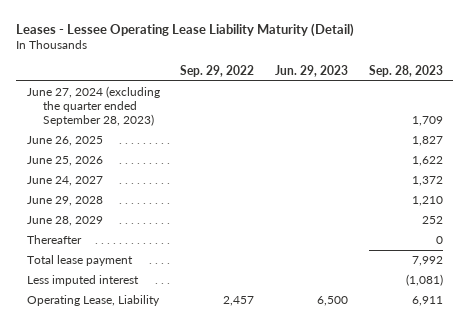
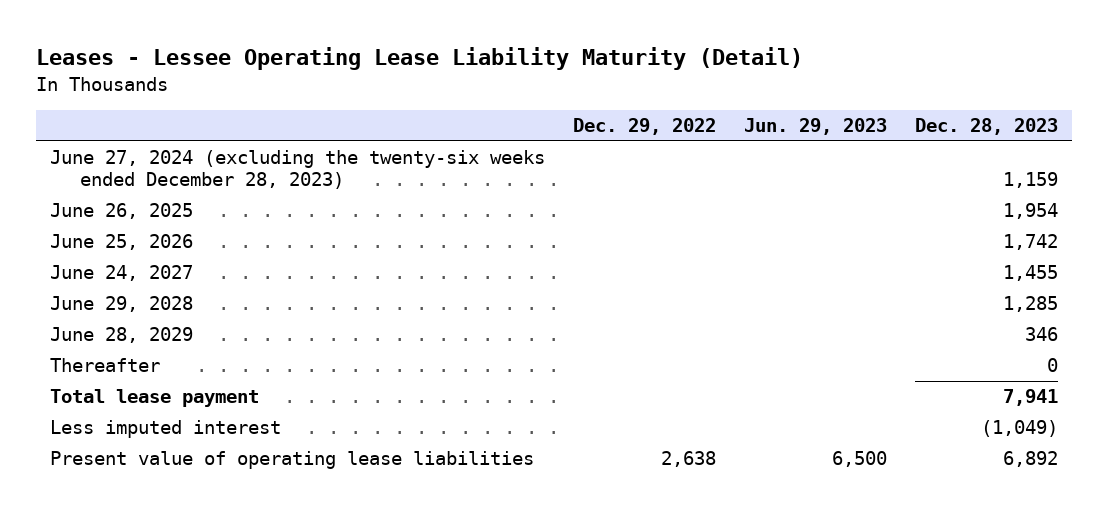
- | Sep. 29, 2022 | Jun. 29, 2023 | Sep. 28, 2023
+ | Dec. 29, 2022 | Jun. 29, 2023 | Dec. 28, 2023
- June 27, 2024 (excluding the quarter ended September 28, 2023) | | | 1,709
+ June 27, 2024 (excluding the twenty-six weeks ended December 28, 2023) | | | 1,159
- Operating Lease, Liability | 2,457 | 6,500 | 6,911
+ Present value of operating lease liabilities | 2,638 | 6,500 | 6,892

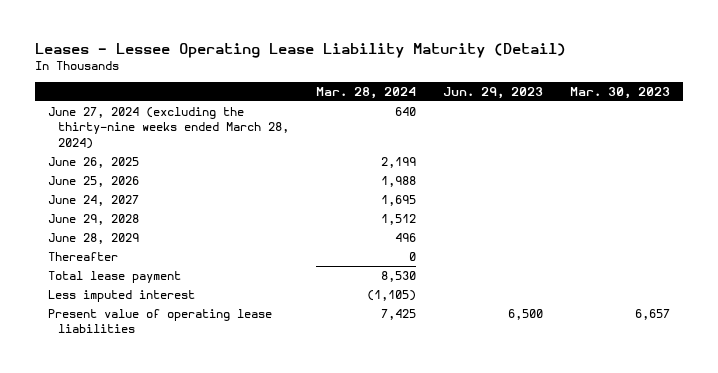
- | Dec. 29, 2022 | Jun. 29, 2023 | Dec. 28, 2023
+ | Mar. 28, 2024 | Jun. 29, 2023 | Mar. 30, 2023
- June 27, 2024 (excluding the twenty-six weeks ended December 28, 2023) | | | 1,159
+ June 27, 2024 (excluding the thirty-nine weeks ended March 28, 2024) | 640 | |

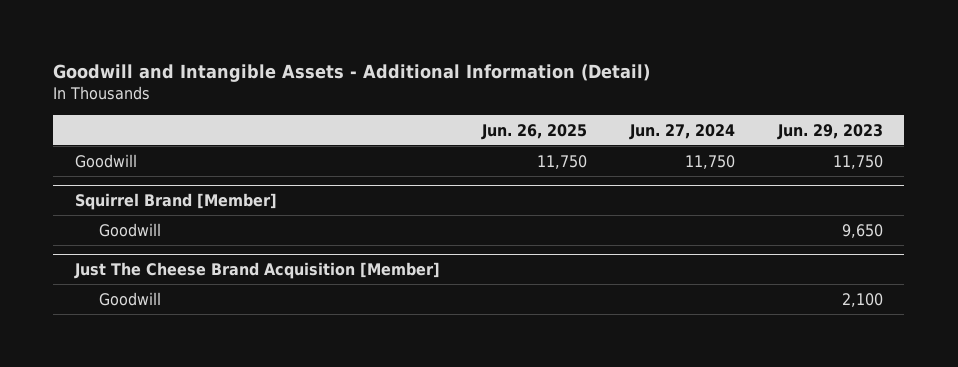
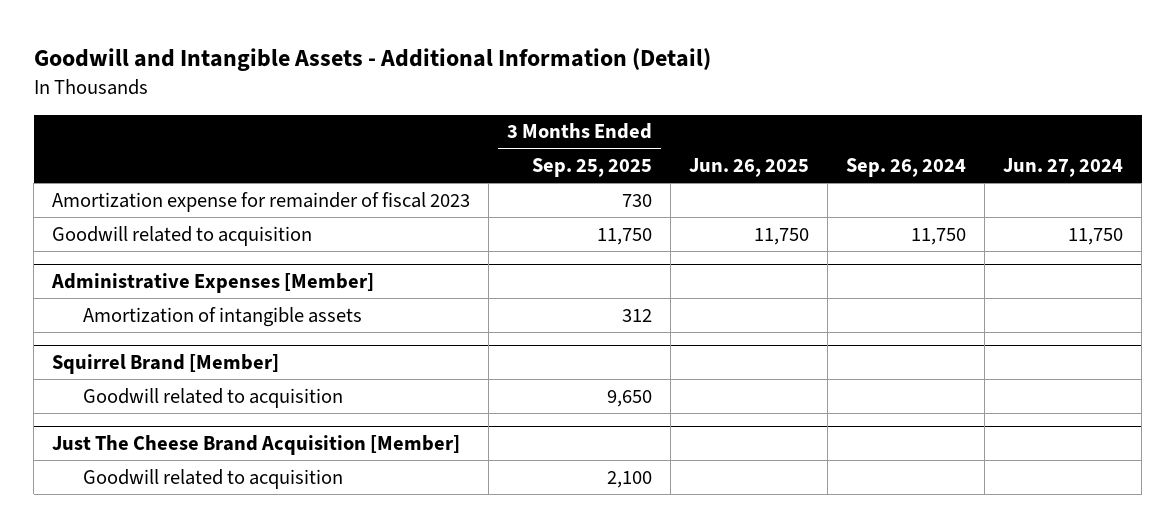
- | Jun. 26, 2025 | Jun. 27, 2024 | Jun. 29, 2023
+ | 3 Months Ended Sep. 25, 2025 | Jun. 26, 2025 | Sep. 26, 2024 | Jun. 27, 2024
- Goodwill | 11,750 | 11,750 | 11,750
+ Amortization expense for remainder of fiscal 2023 | 730 | | |
+ Goodwill related to acquisition | 11,750 | 11,750 | 11,750 | 11,750
+ Administrative Expenses [Member]
+ Amortization of intangible assets | 312 | | |
@ Squirrel Brand [Member]
- Goodwill | | | 9,650
+ Goodwill related to acquisition | 9,650 | | |
@ Just The Cheese Brand Acquisition [Member]
- Goodwill | | | 2,100
+ Goodwill related to acquisition | 2,100 | | |

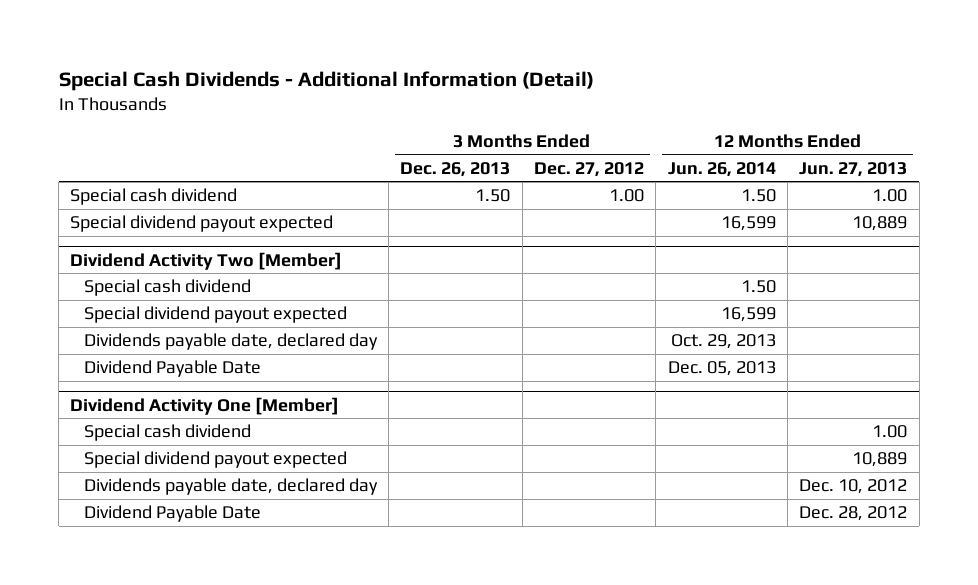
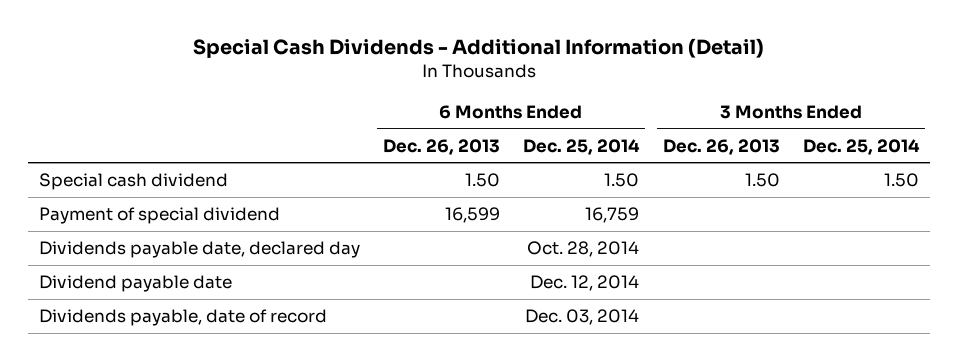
- | 3 Months Ended Dec. 26, 2013 | 3 Months Ended Dec. 27, 2012 | 12 Months Ended Jun. 26, 2014 | 12 Months Ended Jun. 27, 2013
+ | 6 Months Ended Dec. 26, 2013 | 6 Months Ended Dec. 25, 2014 | 3 Months Ended Dec. 26, 2013 | 3 Months Ended Dec. 25, 2014
- Special dividend payout expected | | | 16,599 | 10,889
- Dividend Activity Two [Member]
- Special cash dividend | | | 1.50 |
- Special dividend payout expected | | | 16,599 |
- Dividends payable date, declared day | | | Oct. 29, 2013 |
- Dividend Payable Date | | | Dec. 05, 2013 |
- Dividend Activity One [Member]
- Special cash dividend | | | | 1.00
- Special dividend payout expected | | | | 10,889
- Dividends payable date, declared day | | | | Dec. 10, 2012
- Dividend Payable Date | | | | Dec. 28, 2012
+ Payment of special dividend | 16,599 | 16,759 | |
+ Dividends payable date, declared day | | Oct. 28, 2014 | |
+ Dividend payable date | | Dec. 12, 2014 | |
+ Dividends payable, date of record | | Dec. 03, 2014 | |

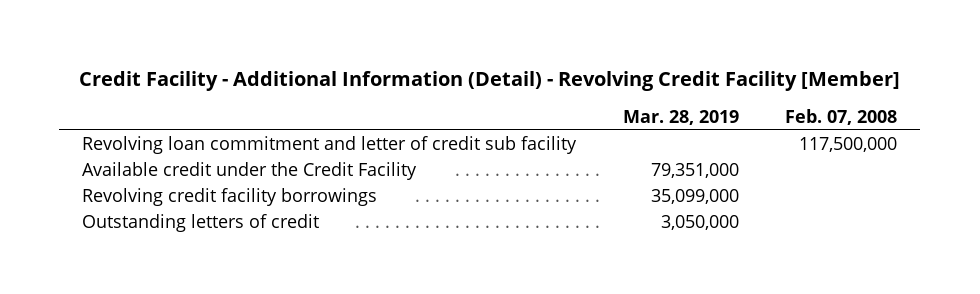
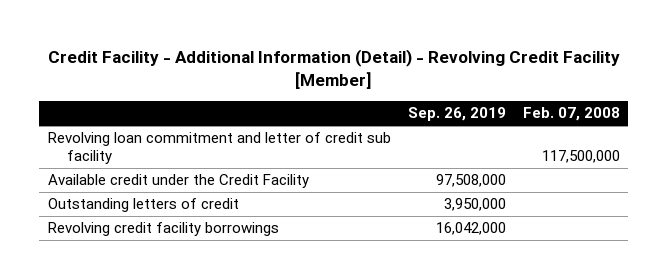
- | Mar. 28, 2019 | Feb. 07, 2008
+ | Sep. 26, 2019 | Feb. 07, 2008
moved down: Revolving credit facility borrowings | 16,042,000 |

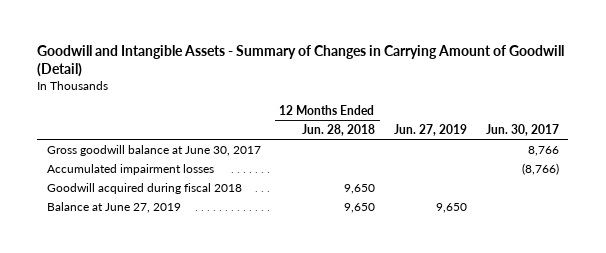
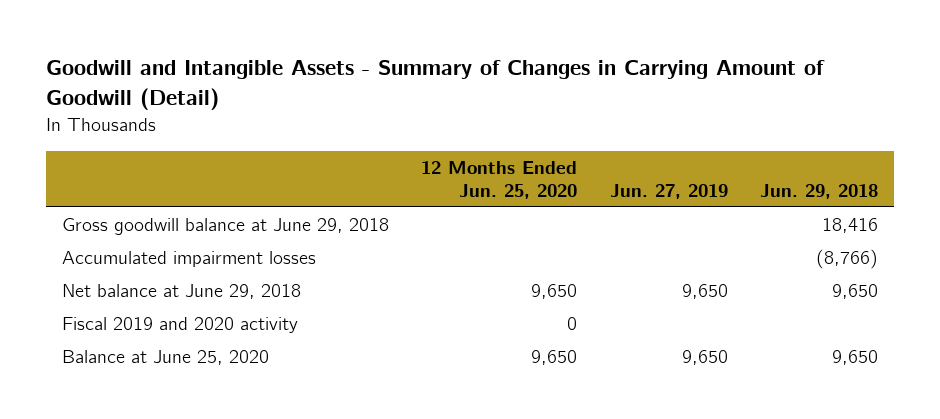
- | 12 Months Ended Jun. 28, 2018 | Jun. 27, 2019 | Jun. 30, 2017
+ | 12 Months Ended Jun. 25, 2020 | Jun. 27, 2019 | Jun. 29, 2018
- Gross goodwill balance at June 30, 2017 | | | 8,766
+ Gross goodwill balance at June 29, 2018 | | | 18,416
- Goodwill acquired during fiscal 2018 | 9,650 | |
- Balance at June 27, 2019 | 9,650 | 9,650 |
+ Net balance at June 29, 2018 | 9,650 | 9,650 | 9,650
+ Fiscal 2019 and 2020 activity | 0 | |
+ Balance at June 25, 2020 | 9,650 | 9,650 | 9,650

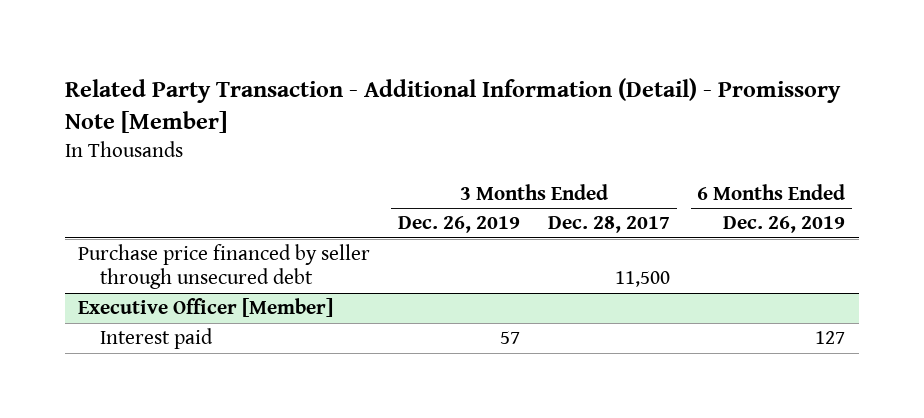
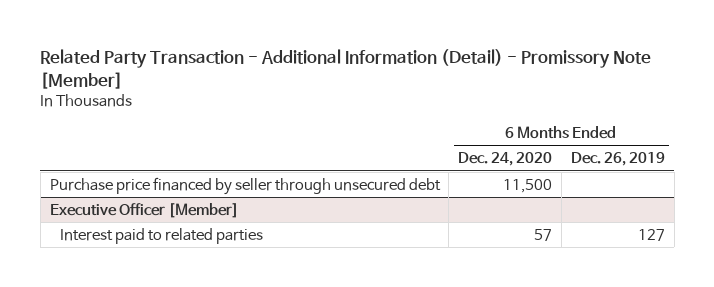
- | 3 Months Ended Dec. 26, 2019 | 3 Months Ended Dec. 28, 2017 | 6 Months Ended Dec. 26, 2019
+ | 6 Months Ended Dec. 24, 2020 | 6 Months Ended Dec. 26, 2019
@ Executive Officer [Member]
- Interest paid | 57 | | 127
+ Interest paid to related parties | 57 | 127

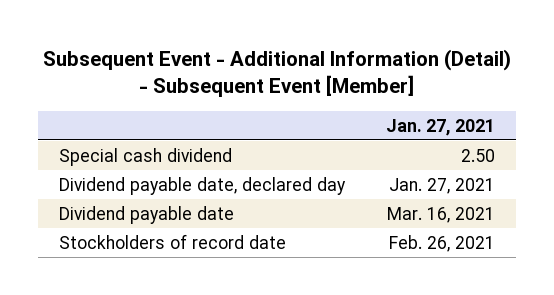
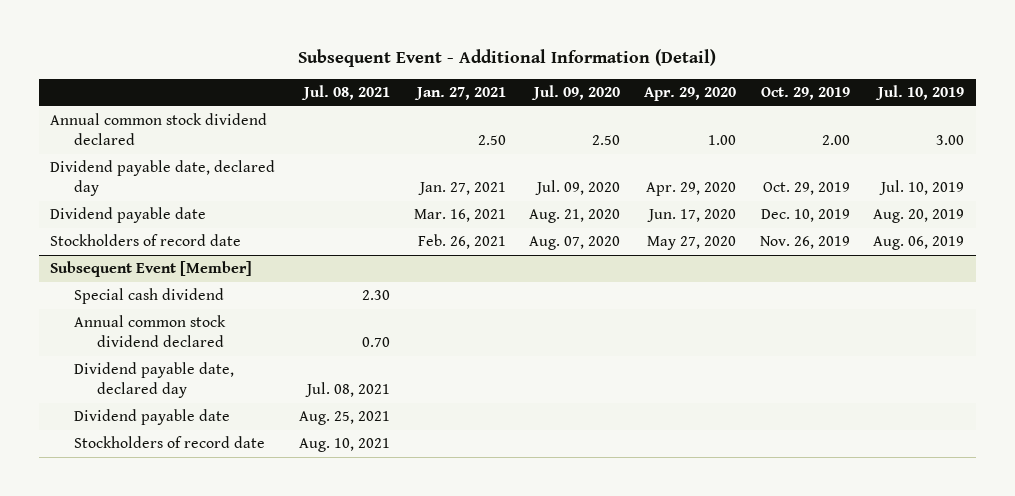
- Subsequent Event - Additional Information (Detail) - Subsequent Event [Member]
+ Subsequent Event - Additional Information (Detail)
- | Jan. 27, 2021
+ | Jul. 08, 2021 | Jan. 27, 2021 | Jul. 09, 2020 | Apr. 29, 2020 | Oct. 29, 2019 | Jul. 10, 2019
- Special cash dividend | 2.50
+ Annual common stock dividend declared | | 2.50 | 2.50 | 1.00 | 2.00 | 3.00
+ Subsequent Event [Member]
+ Special cash dividend | 2.30 | | | | |
+ Annual common stock dividend declared | 0.70 | | | | |
+ Dividend payable date, declared day | Jul. 08, 2021 | | | | |
+ Dividend payable date | Aug. 25, 2021 | | | | |
+ Stockholders of record date | Aug. 10, 2021 | | | | |

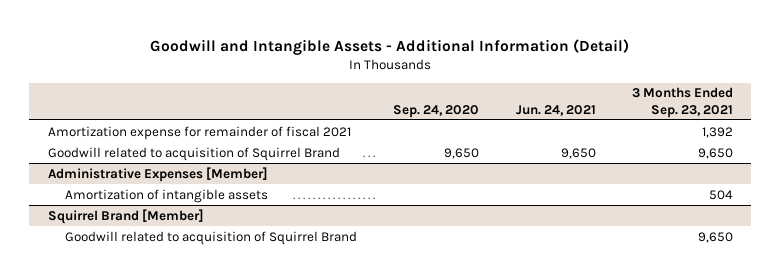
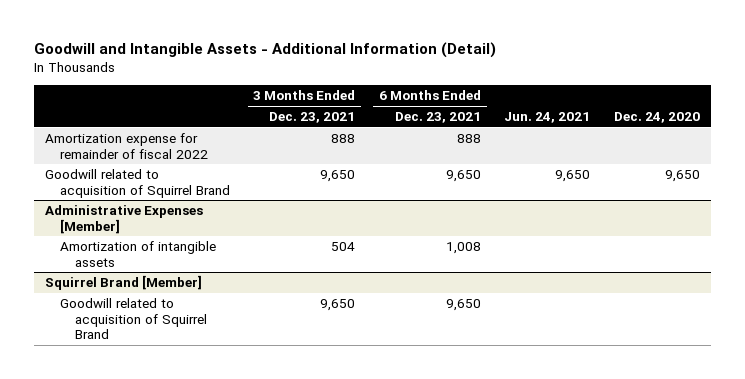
- | Sep. 24, 2020 | Jun. 24, 2021 | 3 Months Ended Sep. 23, 2021
+ | 3 Months Ended Dec. 23, 2021 | 6 Months Ended Dec. 23, 2021 | Jun. 24, 2021 | Dec. 24, 2020
- Amortization expense for remainder of fiscal 2021 | | | 1,392
+ Amortization expense for remainder of fiscal 2022 | 888 | 888 | |

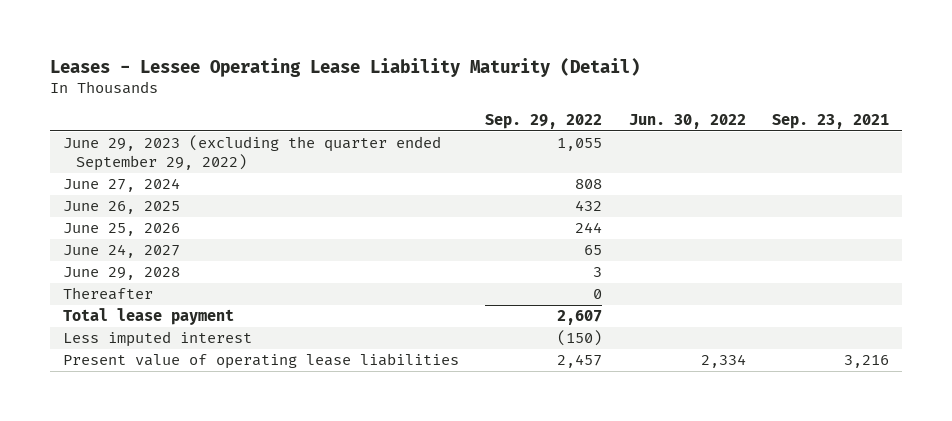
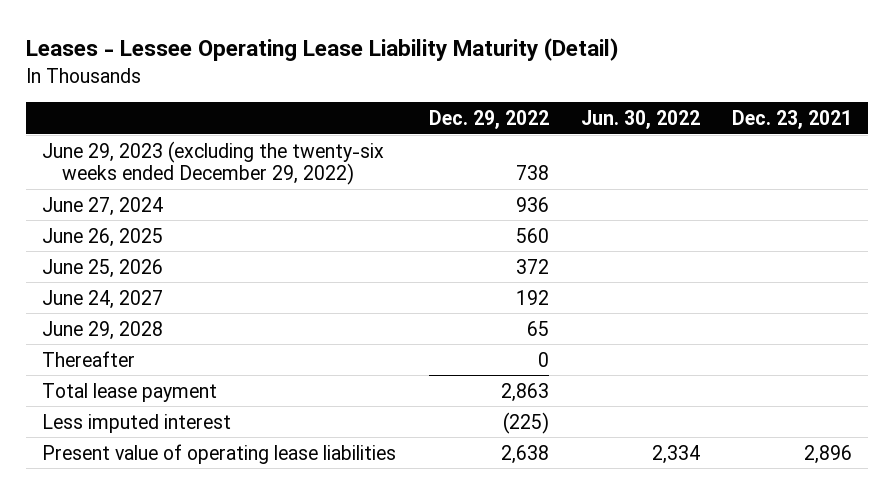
- | Sep. 29, 2022 | Jun. 30, 2022 | Sep. 23, 2021
+ | Dec. 29, 2022 | Jun. 30, 2022 | Dec. 23, 2021
- June 29, 2023 (excluding the quarter ended September 29, 2022) | 1,055 | |
+ June 29, 2023 (excluding the twenty-six weeks ended December 29, 2022) | 738 | |

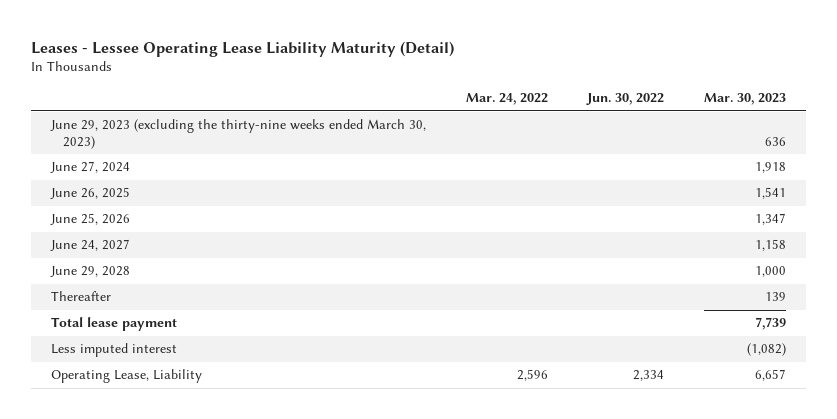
- | Dec. 29, 2022 | Jun. 30, 2022 | Dec. 23, 2021
+ | Mar. 24, 2022 | Jun. 30, 2022 | Mar. 30, 2023
- June 29, 2023 (excluding the twenty-six weeks ended December 29, 2022) | 738 | |
+ June 29, 2023 (excluding the thirty-nine weeks ended March 30, 2023) | | | 636
- Present value of operating lease liabilities | 2,638 | 2,334 | 2,896
+ Operating Lease, Liability | 2,596 | 2,334 | 6,657

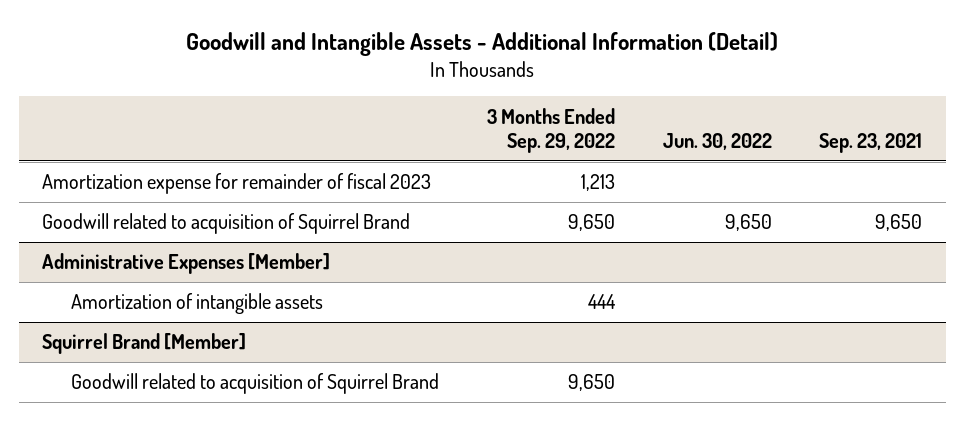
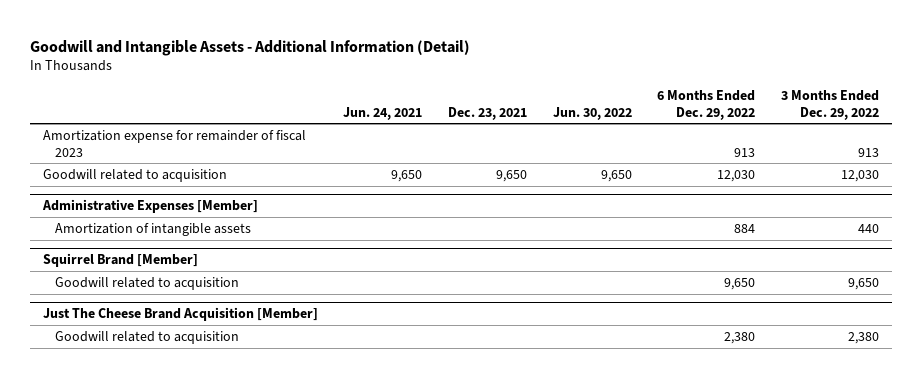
- | 3 Months Ended Sep. 29, 2022 | Jun. 30, 2022 | Sep. 23, 2021
+ | Jun. 24, 2021 | Dec. 23, 2021 | Jun. 30, 2022 | 6 Months Ended Dec. 29, 2022 | 3 Months Ended Dec. 29, 2022
- Goodwill related to acquisition of Squirrel Brand | 9,650 | 9,650 | 9,650
+ Goodwill related to acquisition | 9,650 | 9,650 | 9,650 | 12,030 | 12,030
@ Squirrel Brand [Member]
- Goodwill related to acquisition of Squirrel Brand | 9,650 | |
+ Goodwill related to acquisition | | | | 9,650 | 9,650
+ Just The Cheese Brand Acquisition [Member]
+ Goodwill related to acquisition | | | | 2,380 | 2,380

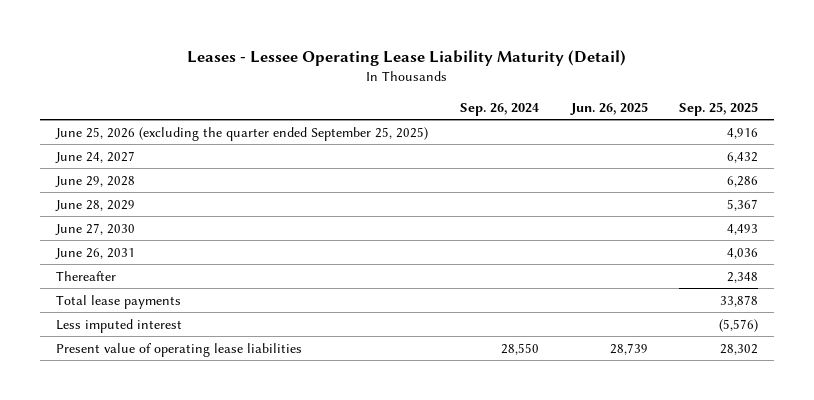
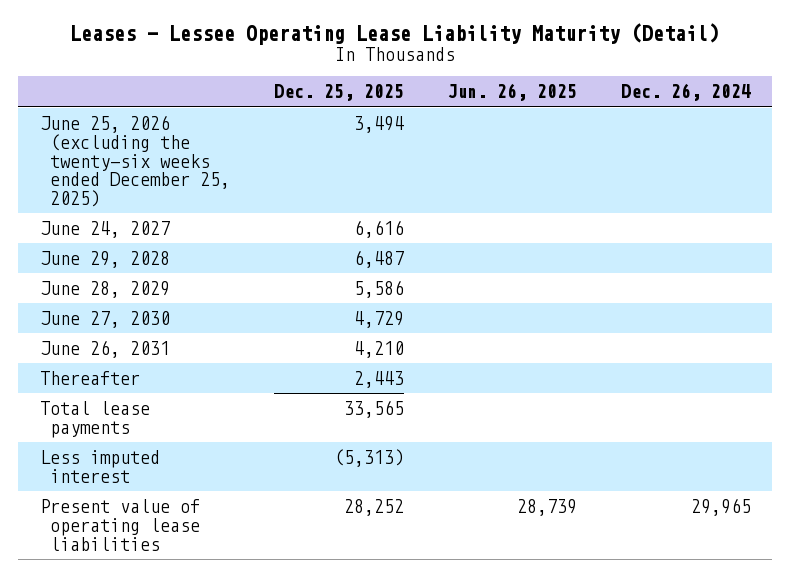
- | Sep. 26, 2024 | Jun. 26, 2025 | Sep. 25, 2025
+ | Dec. 25, 2025 | Jun. 26, 2025 | Dec. 26, 2024
- June 25, 2026 (excluding the quarter ended September 25, 2025) | | | 4,916
+ June 25, 2026 (excluding the twenty-six weeks ended December 25, 2025) | 3,494 | |

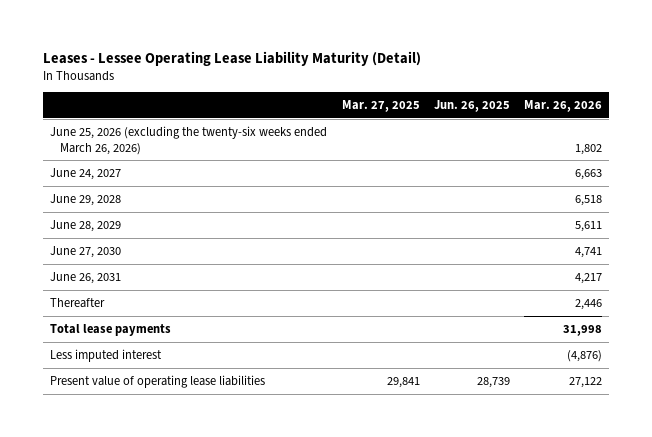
- | Dec. 25, 2025 | Jun. 26, 2025 | Dec. 26, 2024
+ | Mar. 27, 2025 | Jun. 26, 2025 | Mar. 26, 2026
- June 25, 2026 (excluding the twenty-six weeks ended December 25, 2025) | 3,494 | |
+ June 25, 2026 (excluding the twenty-six weeks ended March 26, 2026) | | | 1,802

